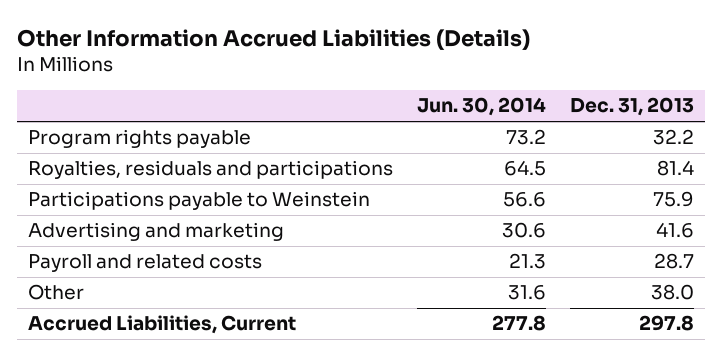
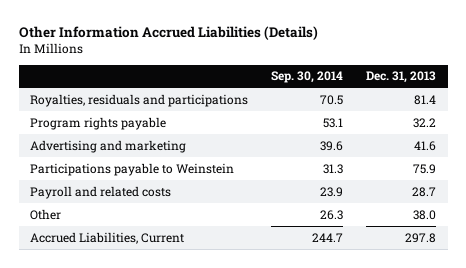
- | Jun. 30, 2014 | Dec. 31, 2013
+ | Sep. 30, 2014 | Dec. 31, 2013
moved down: Program rights payable | 53.1 | 32.2
moved down: Participations payable to Weinstein | 31.3 | 75.9

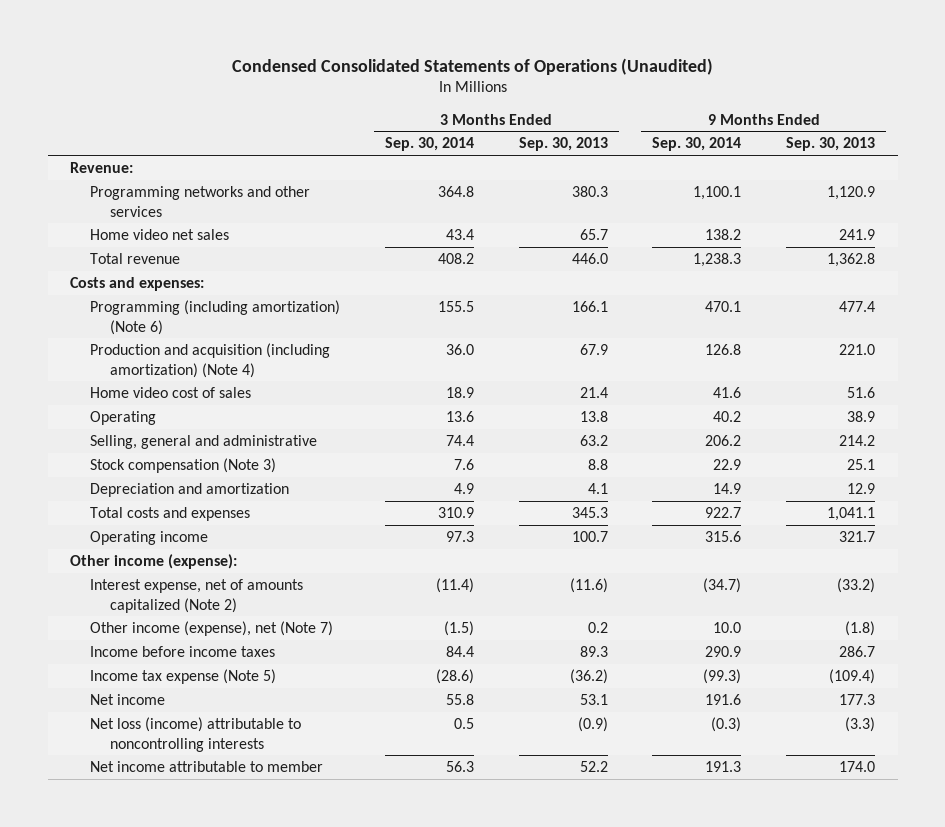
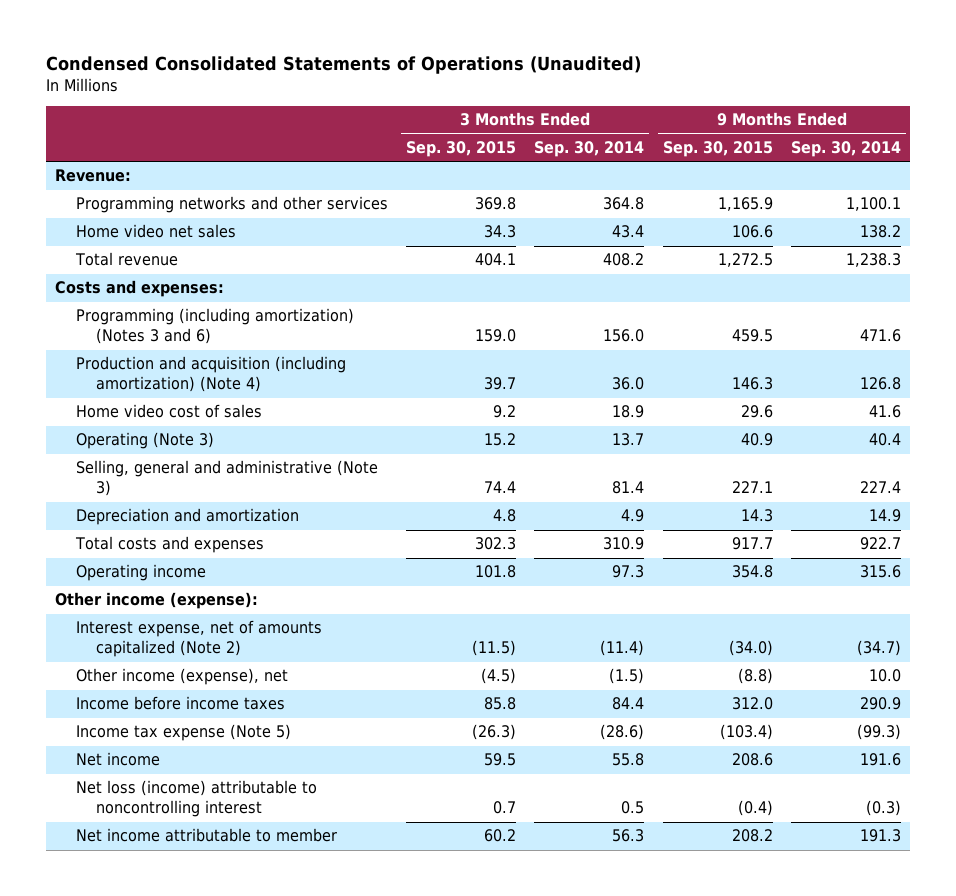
- | 3 Months Ended Sep. 30, 2014 | 3 Months Ended Sep. 30, 2013 | 9 Months Ended Sep. 30, 2014 | 9 Months Ended Sep. 30, 2013
+ | 3 Months Ended Sep. 30, 2015 | 3 Months Ended Sep. 30, 2014 | 9 Months Ended Sep. 30, 2015 | 9 Months Ended Sep. 30, 2014
- Programming (including amortization) (Note 6) | 155.5 | 166.1 | 470.1 | 477.4
+ Programming (including amortization) (Notes 3 and 6) | 159.0 | 156.0 | 459.5 | 471.6
- Operating | 13.6 | 13.8 | 40.2 | 38.9
- Selling, general and administrative | 74.4 | 63.2 | 206.2 | 214.2
- Stock compensation (Note 3) | 7.6 | 8.8 | 22.9 | 25.1
+ Operating (Note 3) | 15.2 | 13.7 | 40.9 | 40.4
+ Selling, general and administrative (Note 3) | 74.4 | 81.4 | 227.1 | 227.4
- Other income (expense), net (Note 7) | (1.5) | 0.2 | 10.0 | (1.8)
+ Other income (expense), net | (4.5) | (1.5) | (8.8) | 10.0
- Net loss (income) attributable to noncontrolling interests | 0.5 | (0.9) | (0.3) | (3.3)
+ Net loss (income) attributable to noncontrolling interest | 0.7 | 0.5 | (0.4) | (0.3)

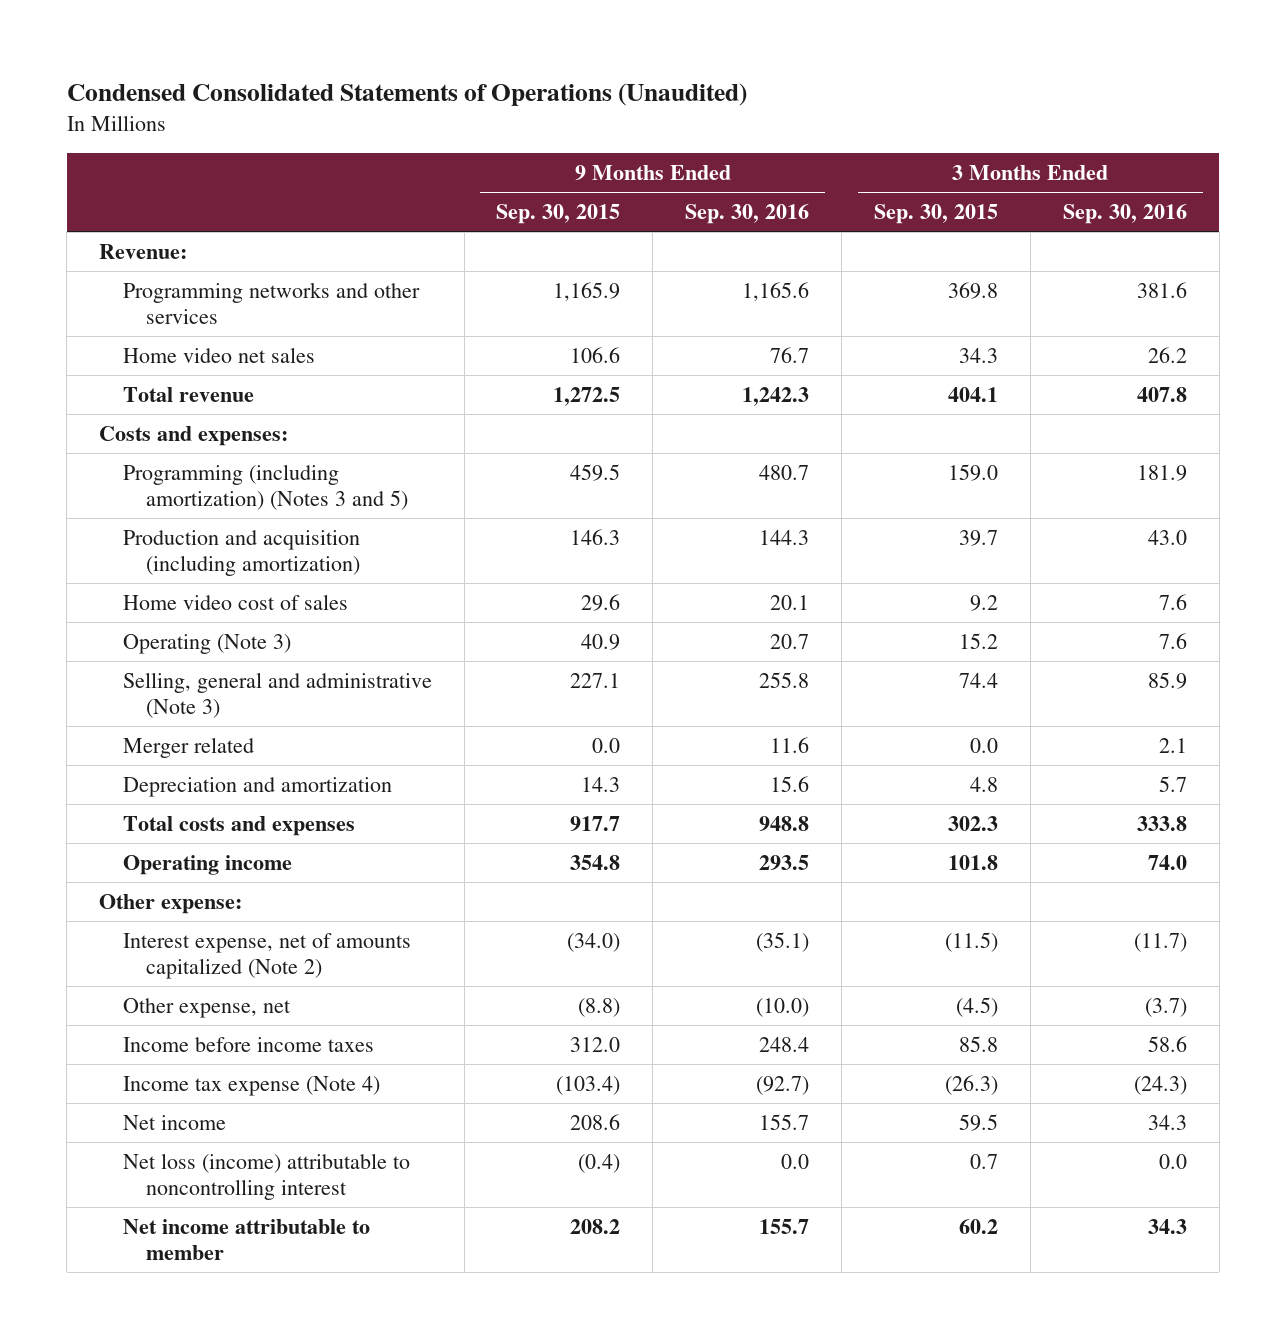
- | 3 Months Ended Sep. 30, 2015 | 3 Months Ended Sep. 30, 2014 | 9 Months Ended Sep. 30, 2015 | 9 Months Ended Sep. 30, 2014
+ | 9 Months Ended Sep. 30, 2015 | 9 Months Ended Sep. 30, 2016 | 3 Months Ended Sep. 30, 2015 | 3 Months Ended Sep. 30, 2016
- Programming (including amortization) (Notes 3 and 6) | 159.0 | 156.0 | 459.5 | 471.6
- Production and acquisition (including amortization) (Note 4) | 39.7 | 36.0 | 146.3 | 126.8
+ Programming (including amortization) (Notes 3 and 5) | 459.5 | 480.7 | 159.0 | 181.9
+ Production and acquisition (including amortization) | 146.3 | 144.3 | 39.7 | 43.0
+ Merger related | 0.0 | 11.6 | 0.0 | 2.1
- Other income (expense):
+ Other expense:
- Other income (expense), net | (4.5) | (1.5) | (8.8) | 10.0
+ Other expense, net | (8.8) | (10.0) | (4.5) | (3.7)
- Income tax expense (Note 5) | (26.3) | (28.6) | (103.4) | (99.3)
+ Income tax expense (Note 4) | (103.4) | (92.7) | (26.3) | (24.3)

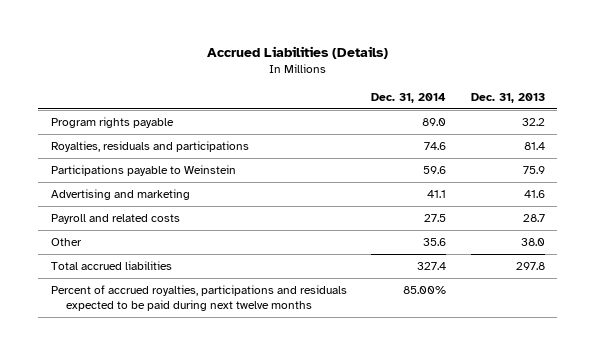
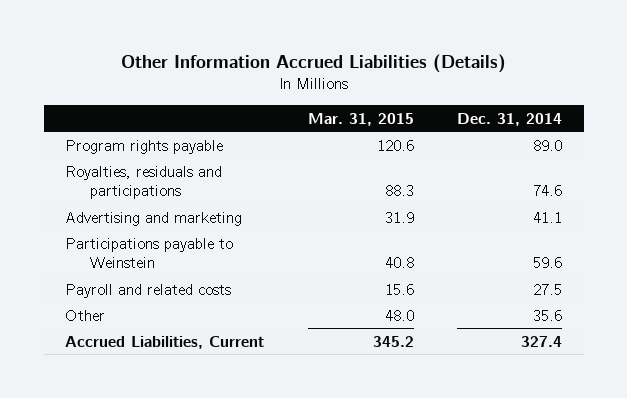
- Accrued Liabilities (Details)
+ Other Information Accrued Liabilities (Details)
- | Dec. 31, 2014 | Dec. 31, 2013
+ | Mar. 31, 2015 | Dec. 31, 2014
moved down: Participations payable to Weinstein | 40.8 | 59.6
- Total accrued liabilities | 327.4 | 297.8
- Percent of accrued royalties, participations and residuals expected to be paid during next twelve months | 85.00% |
+ Accrued Liabilities, Current | 345.2 | 327.4

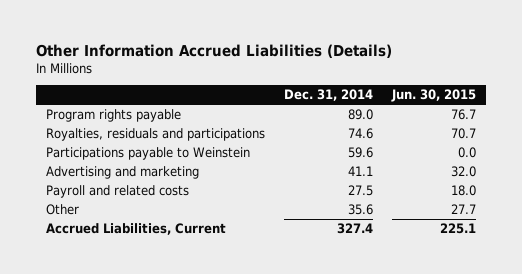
- | Mar. 31, 2015 | Dec. 31, 2014
+ | Dec. 31, 2014 | Jun. 30, 2015
moved down: Advertising and marketing | 41.1 | 32.0

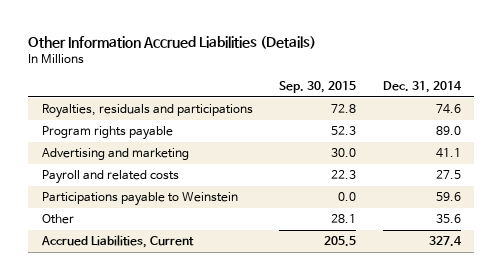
- | Dec. 31, 2014 | Jun. 30, 2015
+ | Sep. 30, 2015 | Dec. 31, 2014
moved down: Program rights payable | 52.3 | 89.0
moved down: Participations payable to Weinstein | 0.0 | 59.6

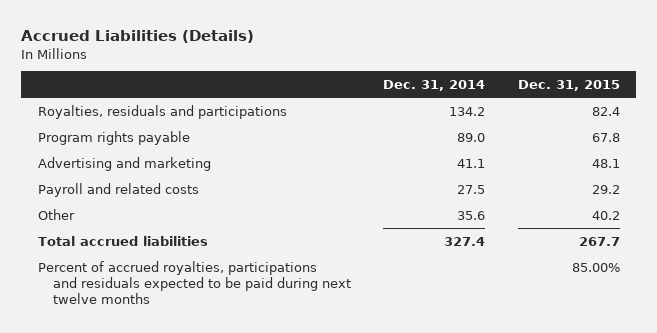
- Other Information Accrued Liabilities (Details)
+ Accrued Liabilities (Details)
- | Sep. 30, 2015 | Dec. 31, 2014
+ | Dec. 31, 2014 | Dec. 31, 2015
- Royalties, residuals and participations | 72.8 | 74.6
+ Royalties, residuals and participations | 134.2 | 82.4
- Participations payable to Weinstein | 0.0 | 59.6
- Accrued Liabilities, Current | 205.5 | 327.4
+ Total accrued liabilities | 327.4 | 267.7
+ Percent of accrued royalties, participations and residuals expected to be paid during next twelve months | | 85.00%

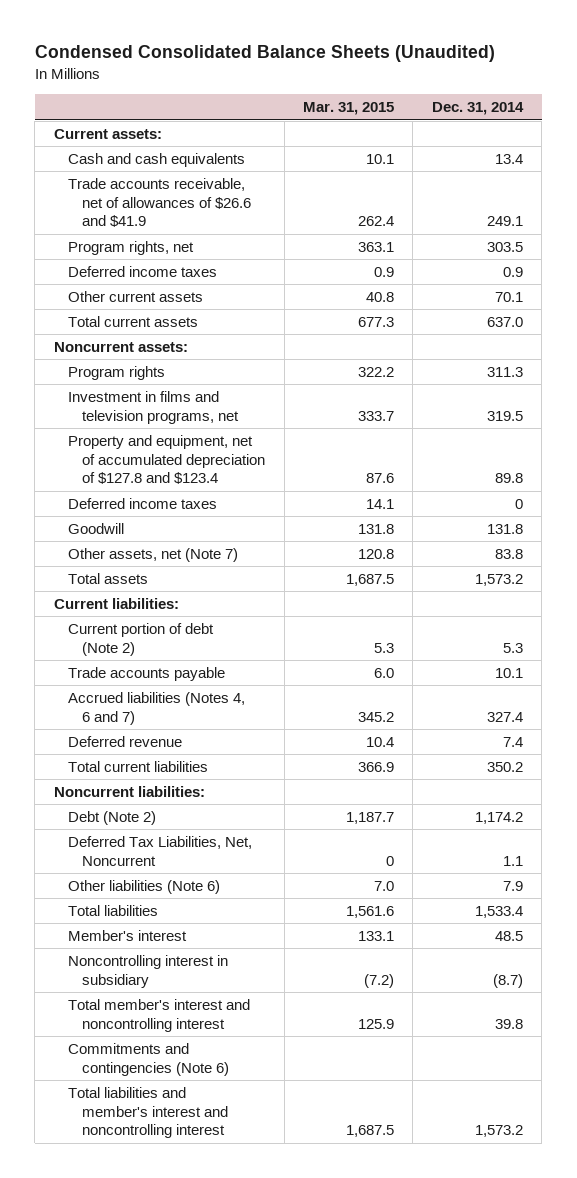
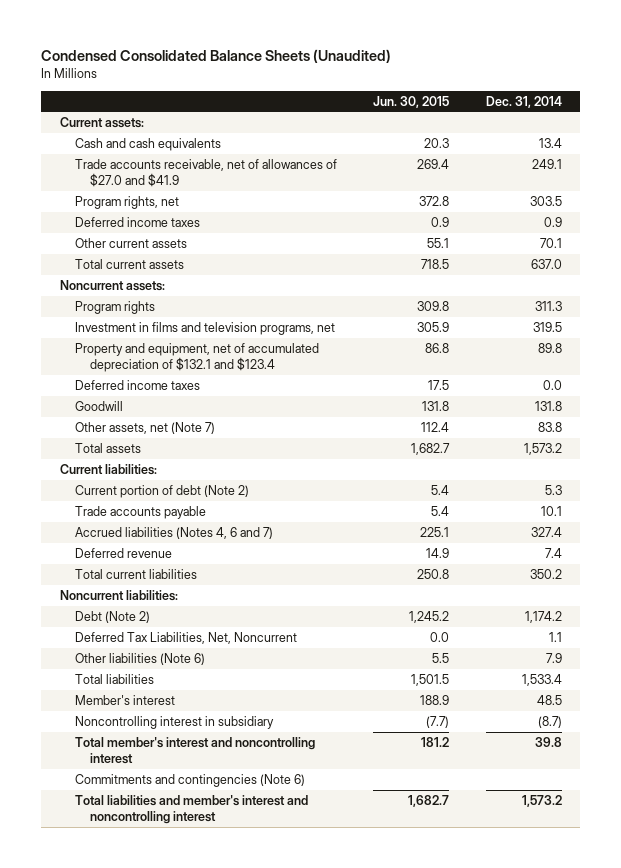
- | Mar. 31, 2015 | Dec. 31, 2014
+ | Jun. 30, 2015 | Dec. 31, 2014
- Trade accounts receivable, net of allowances of $26.6 and $41.9 | 262.4 | 249.1
+ Trade accounts receivable, net of allowances of $27.0 and $41.9 | 269.4 | 249.1
- Property and equipment, net of accumulated depreciation of $127.8 and $123.4 | 87.6 | 89.8
- Deferred income taxes | 14.1 | 0
+ Property and equipment, net of accumulated depreciation of $132.1 and $123.4 | 86.8 | 89.8
+ Deferred income taxes | 17.5 | 0.0

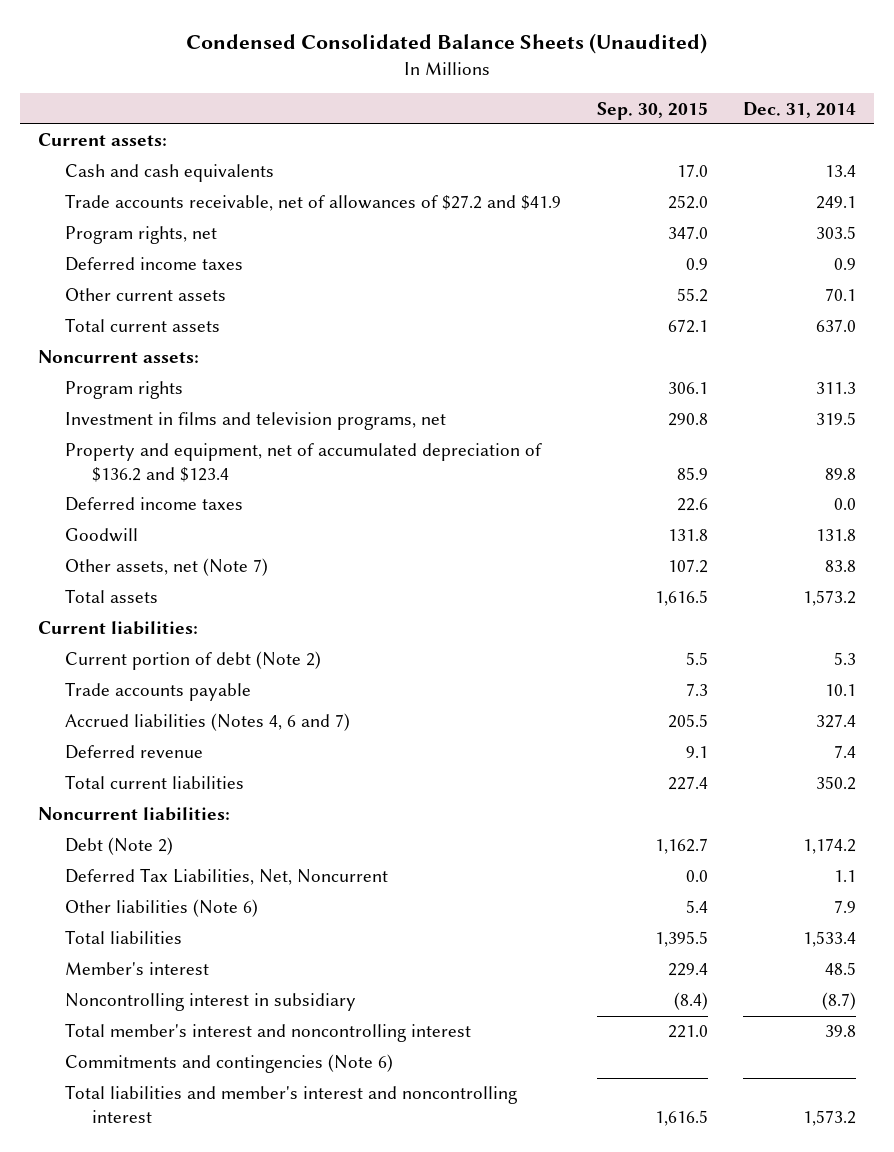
- | Jun. 30, 2015 | Dec. 31, 2014
+ | Sep. 30, 2015 | Dec. 31, 2014
- Trade accounts receivable, net of allowances of $27.0 and $41.9 | 269.4 | 249.1
+ Trade accounts receivable, net of allowances of $27.2 and $41.9 | 252.0 | 249.1
- Property and equipment, net of accumulated depreciation of $132.1 and $123.4 | 86.8 | 89.8
+ Property and equipment, net of accumulated depreciation of $136.2 and $123.4 | 85.9 | 89.8

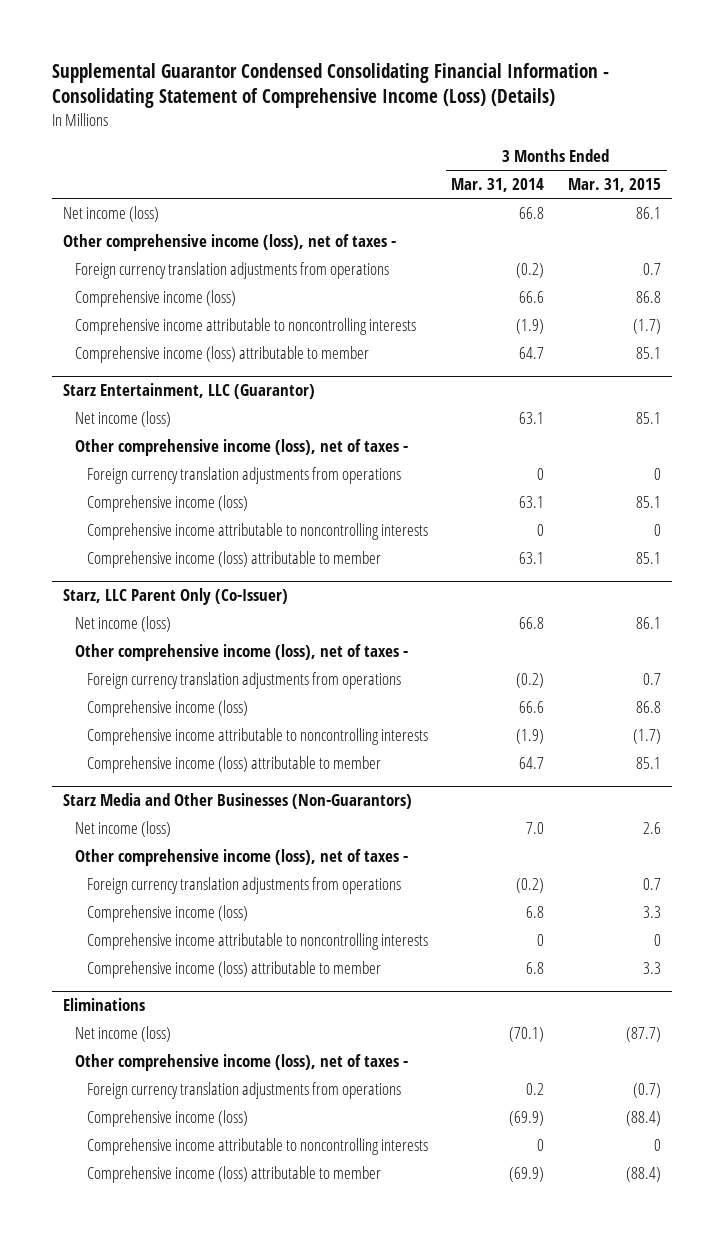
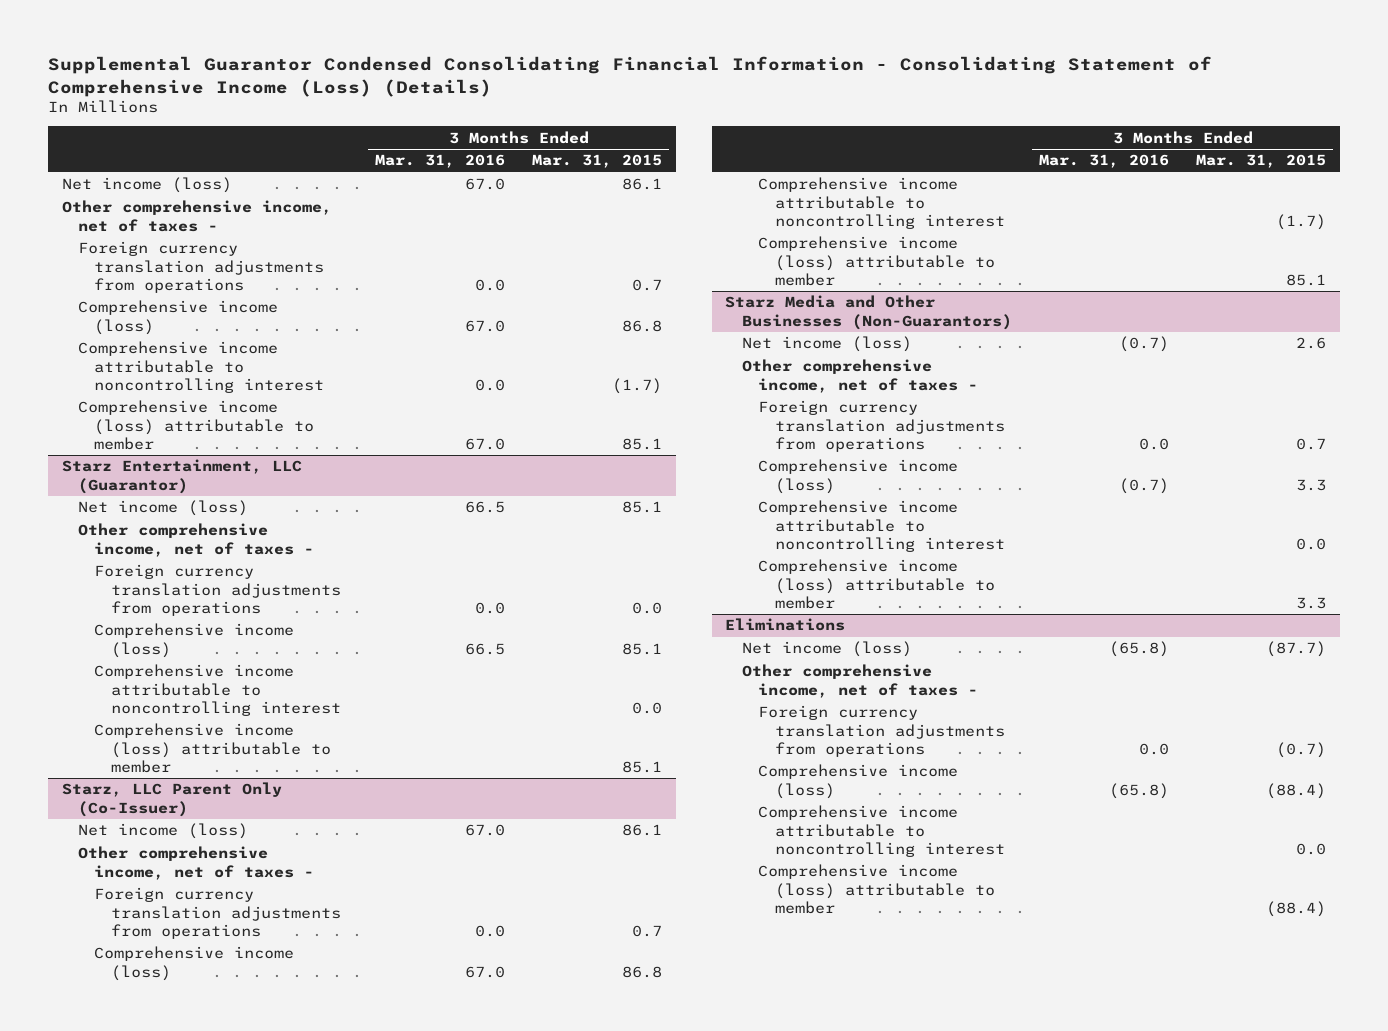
- | 3 Months Ended Mar. 31, 2014 | 3 Months Ended Mar. 31, 2015
+ | 3 Months Ended Mar. 31, 2016 | 3 Months Ended Mar. 31, 2015
- Other comprehensive income (loss), net of taxes -
+ Other comprehensive income, net of taxes -
- Comprehensive income attributable to noncontrolling interests | (1.9) | (1.7)
+ Comprehensive income attributable to noncontrolling interest | 0.0 | (1.7)
@ Starz Entertainment, LLC (Guarantor)
- Other comprehensive income (loss), net of taxes -
- Foreign currency translation adjustments from operations | 0 | 0
+ Other comprehensive income, net of taxes -
+ Foreign currency translation adjustments from operations | 0.0 | 0.0
- Comprehensive income attributable to noncontrolling interests | 0 | 0
+ Comprehensive income attributable to noncontrolling interest | | 0.0
@ Starz, LLC Parent Only (Co-Issuer)
- Other comprehensive income (loss), net of taxes -
+ Other comprehensive income, net of taxes -
- Comprehensive income attributable to noncontrolling interests | (1.9) | (1.7)
+ Comprehensive income attributable to noncontrolling interest | | (1.7)
@ Starz Media and Other Businesses (Non-Guarantors)
- Other comprehensive income (loss), net of taxes -
+ Other comprehensive income, net of taxes -
- Comprehensive income attributable to noncontrolling interests | 0 | 0
+ Comprehensive income attributable to noncontrolling interest | | 0.0
@ Eliminations
- Other comprehensive income (loss), net of taxes -
+ Other comprehensive income, net of taxes -
- Comprehensive income attributable to noncontrolling interests | 0 | 0
+ Comprehensive income attributable to noncontrolling interest | | 0.0

